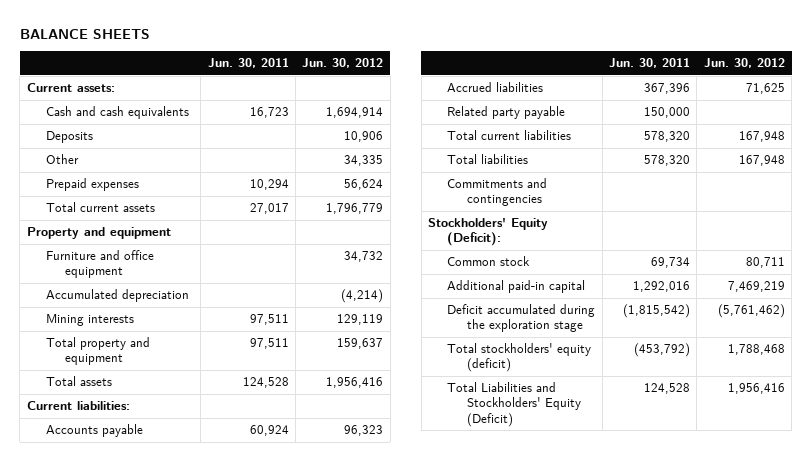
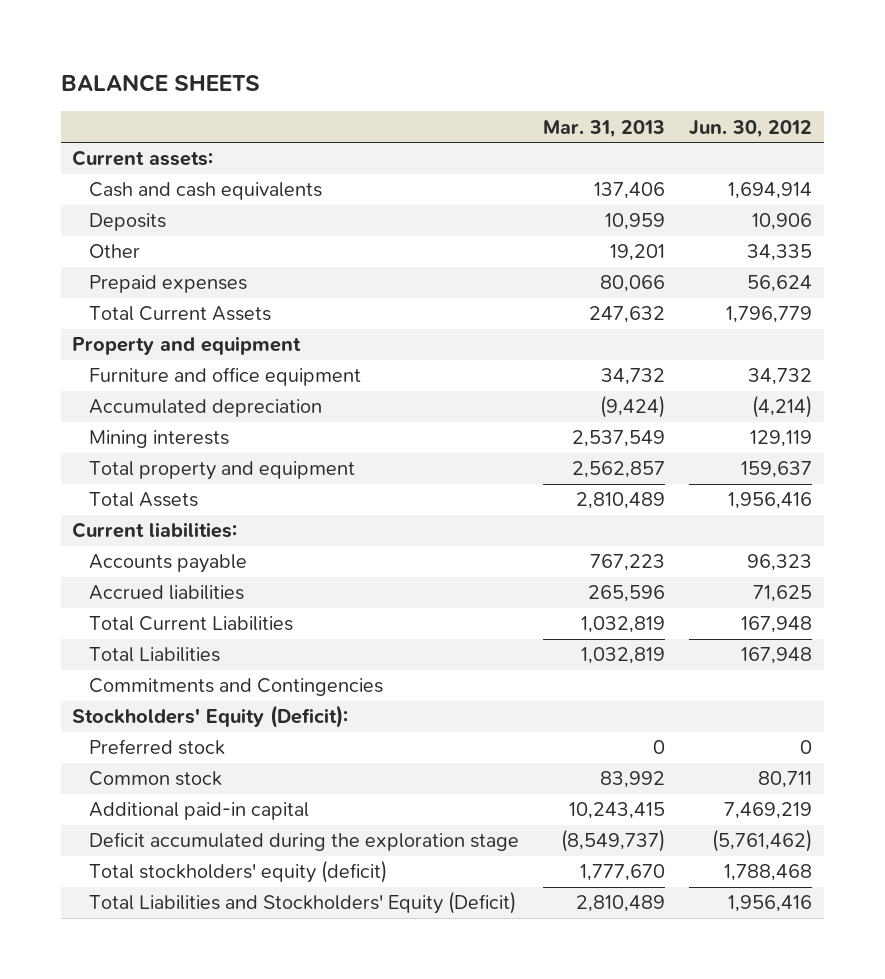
- | Jun. 30, 2011 | Jun. 30, 2012
+ | Mar. 31, 2013 | Jun. 30, 2012
- Total current assets | 27,017 | 1,796,779
+ Total Current Assets | 247,632 | 1,796,779
- Total assets | 124,528 | 1,956,416
+ Total Assets | 2,810,489 | 1,956,416
- Related party payable | 150,000 |
- Total current liabilities | 578,320 | 167,948
- Total liabilities | 578,320 | 167,948
- Commitments and contingencies
+ Total Current Liabilities | 1,032,819 | 167,948
+ Total Liabilities | 1,032,819 | 167,948
+ Commitments and Contingencies
+ Preferred stock | 0 | 0

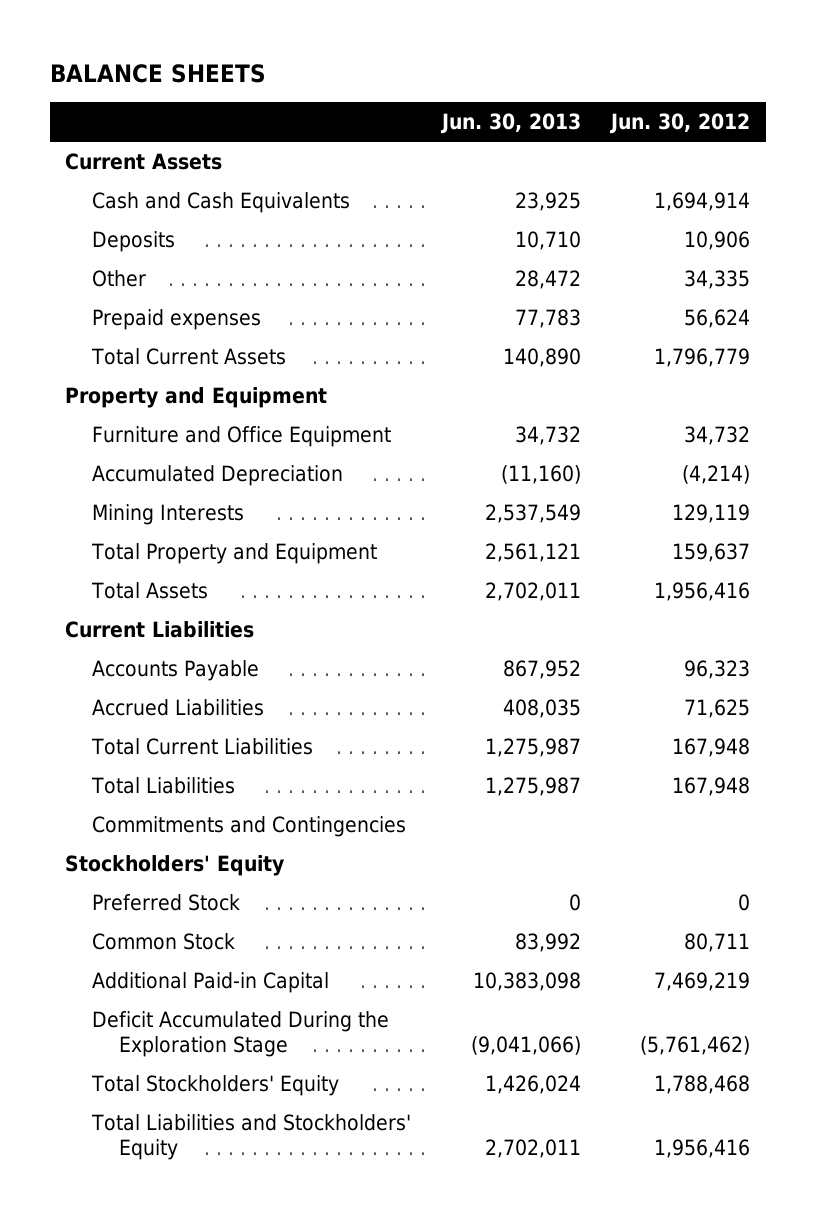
- | Mar. 31, 2013 | Jun. 30, 2012
+ | Jun. 30, 2013 | Jun. 30, 2012
- Current assets:
- Cash and cash equivalents | 137,406 | 1,694,914
+ Current Assets
+ Cash and Cash Equivalents | 23,925 | 1,694,914
- Property and equipment
- Furniture and office equipment | 34,732 | 34,732
- Accumulated depreciation | (9,424) | (4,214)
- Mining interests | 2,537,549 | 129,119
- Total property and equipment | 2,562,857 | 159,637
+ Property and Equipment
+ Furniture and Office Equipment | 34,732 | 34,732
+ Accumulated Depreciation | (11,160) | (4,214)
+ Mining Interests | 2,537,549 | 129,119
+ Total Property and Equipment | 2,561,121 | 159,637
- Current liabilities:
- Accounts payable | 767,223 | 96,323
- Accrued liabilities | 265,596 | 71,625
+ Current Liabilities
+ Accounts Payable | 867,952 | 96,323
+ Accrued Liabilities | 408,035 | 71,625
- Stockholders' Equity (Deficit):
- Preferred stock | 0 | 0
- Common stock | 83,992 | 80,711
- Additional paid-in capital | 10,243,415 | 7,469,219
- Deficit accumulated during the exploration stage | (8,549,737) | (5,761,462)
- Total stockholders' equity (deficit) | 1,777,670 | 1,788,468
- Total Liabilities and Stockholders' Equity (Deficit) | 2,810,489 | 1,956,416
+ Stockholders' Equity
+ Preferred Stock | 0 | 0
+ Common Stock | 83,992 | 80,711
+ Additional Paid-in Capital | 10,383,098 | 7,469,219
+ Deficit Accumulated During the Exploration Stage | (9,041,066) | (5,761,462)
+ Total Stockholders' Equity | 1,426,024 | 1,788,468
+ Total Liabilities and Stockholders' Equity | 2,702,011 | 1,956,416

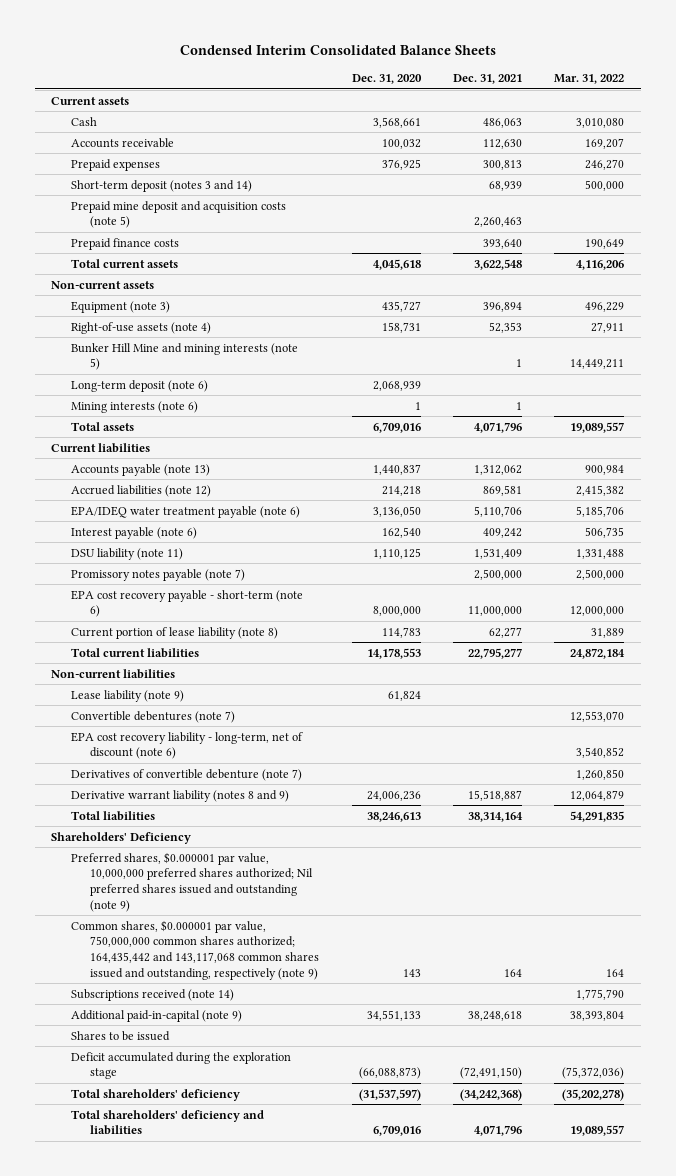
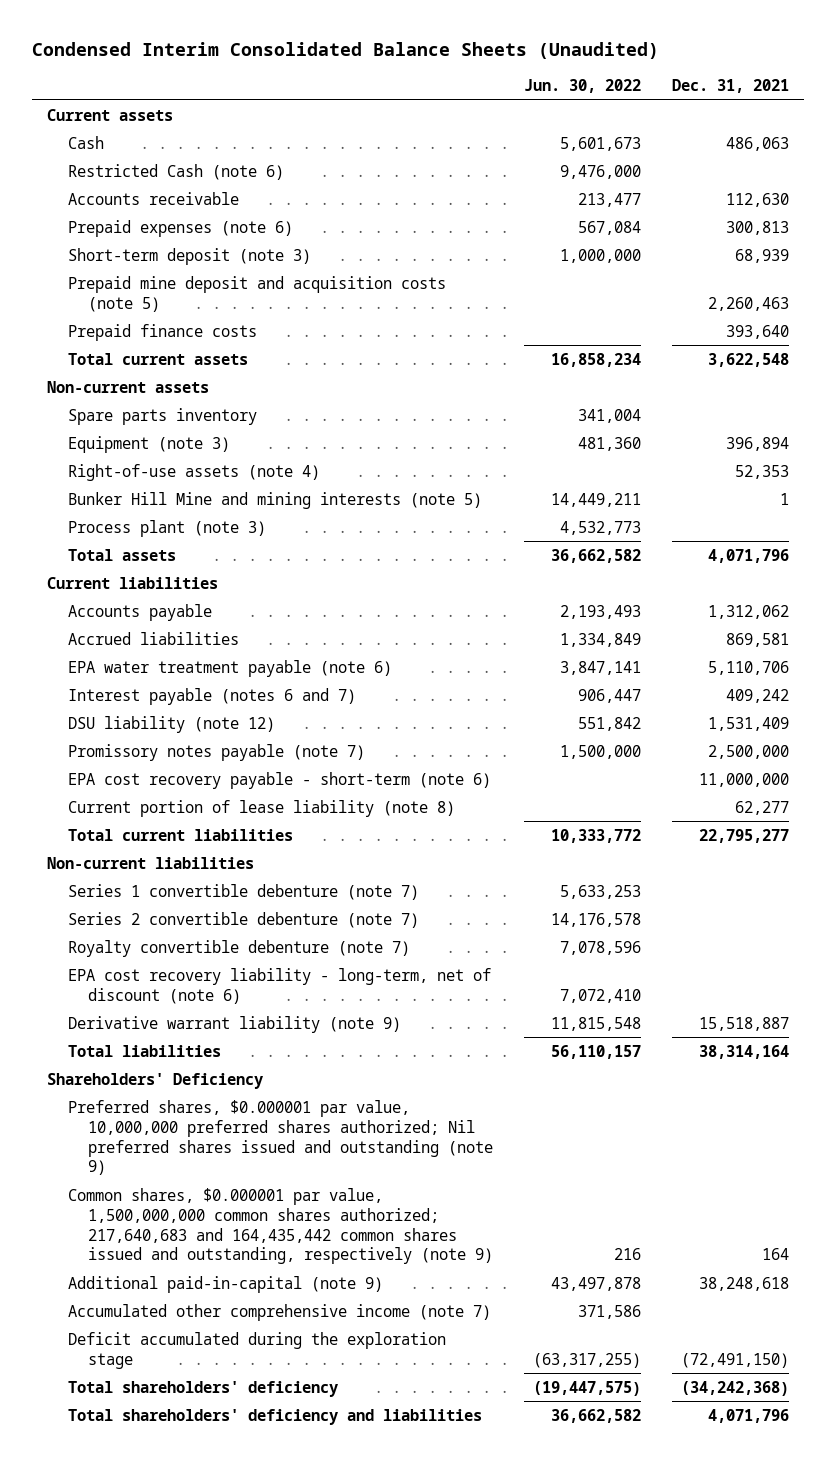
- Condensed Interim Consolidated Balance Sheets
+ Condensed Interim Consolidated Balance Sheets (Unaudited)
- | Dec. 31, 2020 | Dec. 31, 2021 | Mar. 31, 2022
+ | Jun. 30, 2022 | Dec. 31, 2021
+ Restricted Cash (note 6) | 9,476,000 |
- Prepaid expenses | 376,925 | 300,813 | 246,270
- Short-term deposit (notes 3 and 14) | | 68,939 | 500,000
+ Prepaid expenses (note 6) | 567,084 | 300,813
+ Short-term deposit (note 3) | 1,000,000 | 68,939
+ Spare parts inventory | 341,004 |
- Long-term deposit (note 6) | 2,068,939 | |
- Mining interests (note 6) | 1 | 1 |
+ Process plant (note 3) | 4,532,773 |
- Accounts payable (note 13) | 1,440,837 | 1,312,062 | 900,984
- Accrued liabilities (note 12) | 214,218 | 869,581 | 2,415,382
- EPA/IDEQ water treatment payable (note 6) | 3,136,050 | 5,110,706 | 5,185,706
- Interest payable (note 6) | 162,540 | 409,242 | 506,735
- DSU liability (note 11) | 1,110,125 | 1,531,409 | 1,331,488
+ Accounts payable | 2,193,493 | 1,312,062
+ Accrued liabilities | 1,334,849 | 869,581
+ EPA water treatment payable (note 6) | 3,847,141 | 5,110,706
+ Interest payable (notes 6 and 7) | 906,447 | 409,242
+ DSU liability (note 12) | 551,842 | 1,531,409
- Lease liability (note 9) | 61,824 | |
- Convertible debentures (note 7) | | | 12,553,070
+ Series 1 convertible debenture (note 7) | 5,633,253 |
+ Series 2 convertible debenture (note 7) | 14,176,578 |
+ Royalty convertible debenture (note 7) | 7,078,596 |
- Derivatives of convertible debenture (note 7) | | | 1,260,850
- Derivative warrant liability (notes 8 and 9) | 24,006,236 | 15,518,887 | 12,064,879
+ Derivative warrant liability (note 9) | 11,815,548 | 15,518,887
- Common shares, $0.000001 par value, 750,000,000 common shares authorized; 164,435,442 and 143,117,068 common shares issued and outstanding, respectively (note 9) | 143 | 164 | 164
- Subscriptions received (note 14) | | | 1,775,790
+ Common shares, $0.000001 par value, 1,500,000,000 common shares authorized; 217,640,683 and 164,435,442 common shares issued and outstanding, respectively (note 9) | 216 | 164
- Shares to be issued
+ Accumulated other comprehensive income (note 7) | 371,586 |

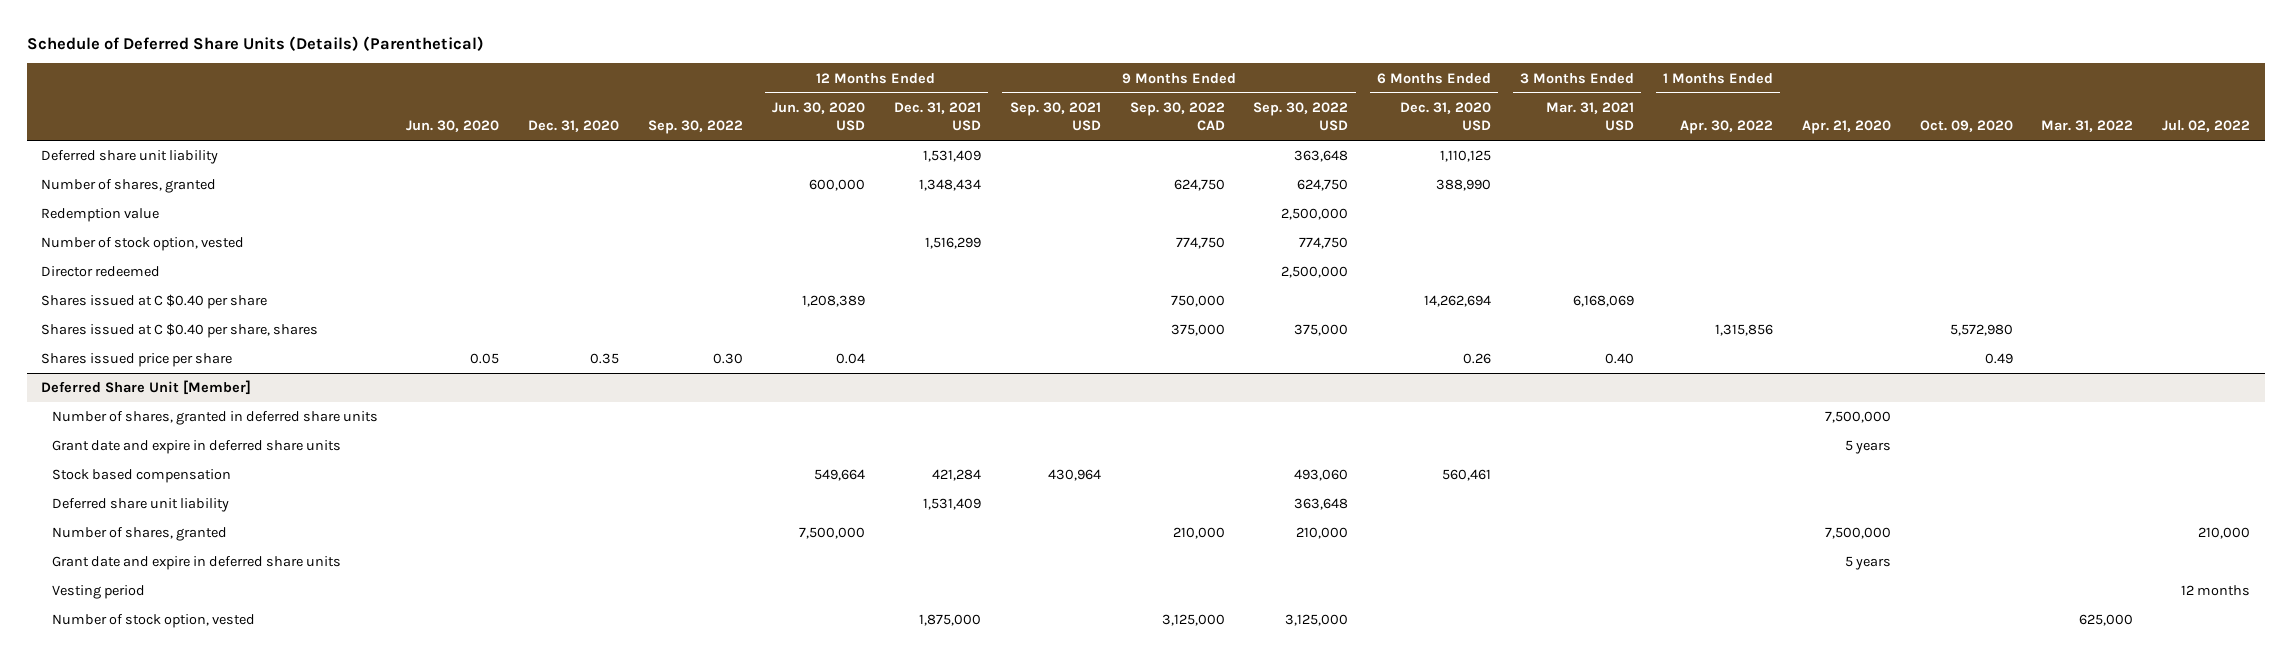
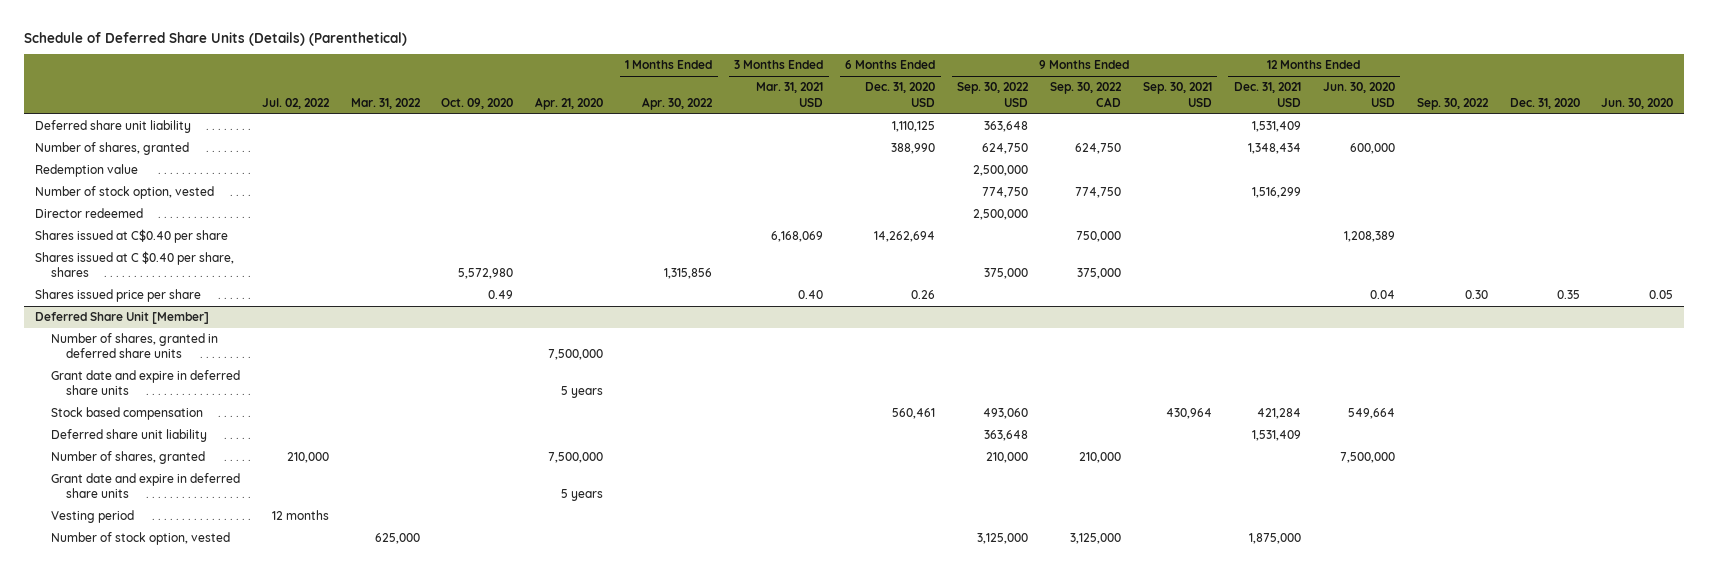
- | Jun. 30, 2020 | Dec. 31, 2020 | Sep. 30, 2022 | 12 Months Ended Jun. 30, 2020 USD | 12 Months Ended Dec. 31, 2021 USD | 9 Months Ended Sep. 30, 2021 USD | 9 Months Ended Sep. 30, 2022 CAD | 9 Months Ended Sep. 30, 2022 USD | 6 Months Ended Dec. 31, 2020 USD | 3 Months Ended Mar. 31, 2021 USD | 1 Months Ended Apr. 30, 2022 | Apr. 21, 2020 | Oct. 09, 2020 | Mar. 31, 2022 | Jul. 02, 2022
+ | Jul. 02, 2022 | Mar. 31, 2022 | Oct. 09, 2020 | Apr. 21, 2020 | 1 Months Ended Apr. 30, 2022 | 3 Months Ended Mar. 31, 2021 USD | 6 Months Ended Dec. 31, 2020 USD | 9 Months Ended Sep. 30, 2022 USD | 9 Months Ended Sep. 30, 2022 CAD | 9 Months Ended Sep. 30, 2021 USD | 12 Months Ended Dec. 31, 2021 USD | 12 Months Ended Jun. 30, 2020 USD | Sep. 30, 2022 | Dec. 31, 2020 | Jun. 30, 2020
- Shares issued at C $0.40 per share | | | | 1,208,389 | | | 750,000 | | 14,262,694 | 6,168,069 | | | | |
+ Shares issued at C$0.40 per share | | | | | | 6,168,069 | 14,262,694 | | 750,000 | | | 1,208,389 | | |

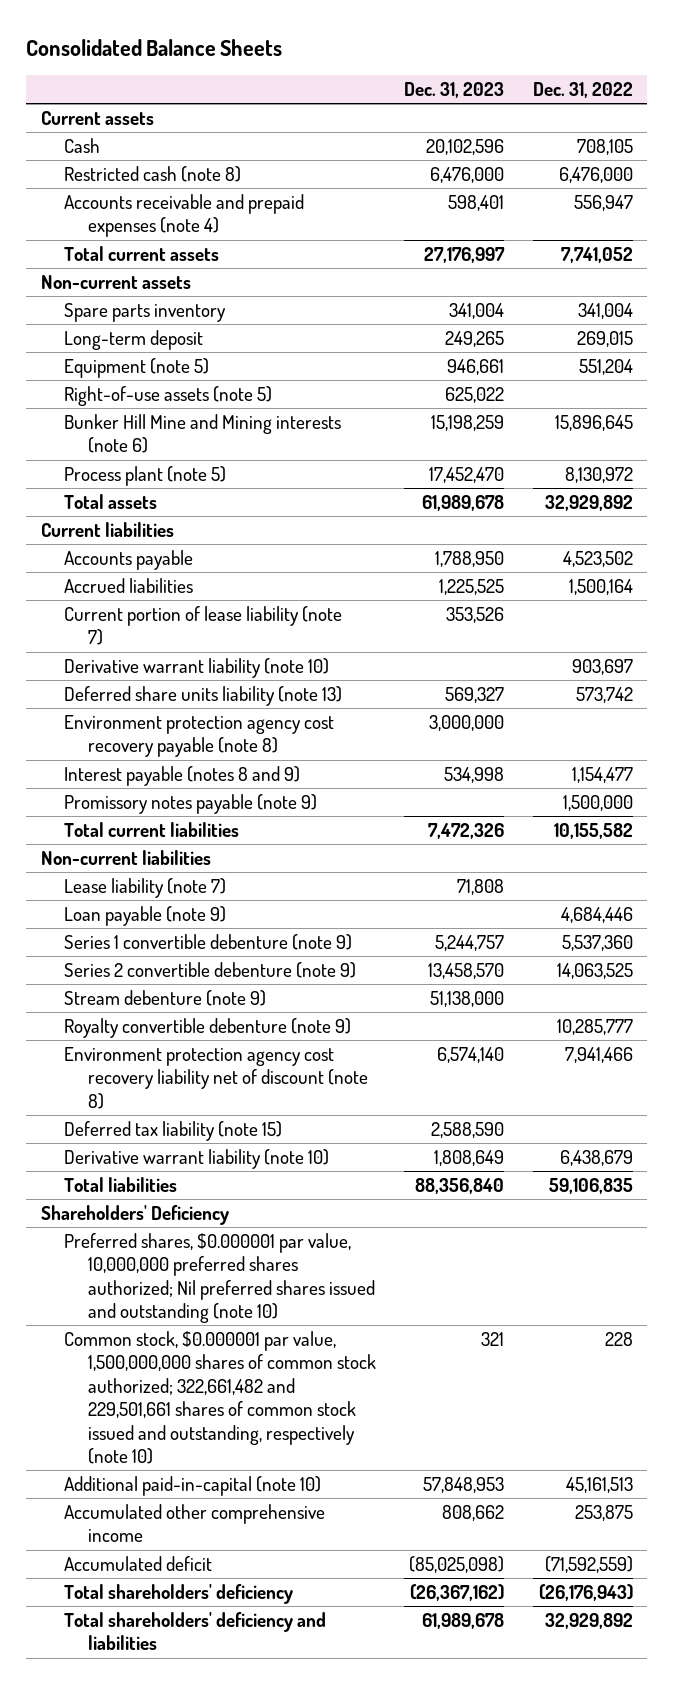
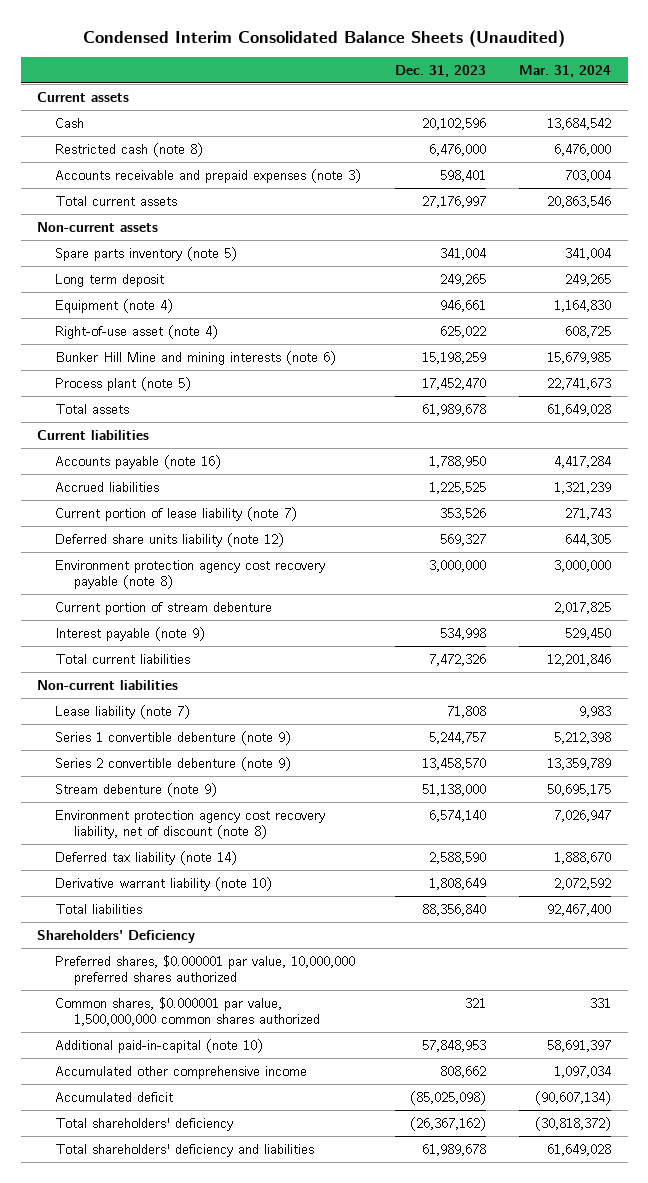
- Consolidated Balance Sheets
+ Condensed Interim Consolidated Balance Sheets (Unaudited)
- | Dec. 31, 2023 | Dec. 31, 2022
+ | Dec. 31, 2023 | Mar. 31, 2024
- Accounts receivable and prepaid expenses (note 4) | 598,401 | 556,947
+ Accounts receivable and prepaid expenses (note 3) | 598,401 | 703,004
- Spare parts inventory | 341,004 | 341,004
- Long-term deposit | 249,265 | 269,015
- Equipment (note 5) | 946,661 | 551,204
- Right-of-use assets (note 5) | 625,022 |
- Bunker Hill Mine and Mining interests (note 6) | 15,198,259 | 15,896,645
+ Spare parts inventory (note 5) | 341,004 | 341,004
+ Long term deposit | 249,265 | 249,265
+ Equipment (note 4) | 946,661 | 1,164,830
+ Right-of-use asset (note 4) | 625,022 | 608,725
+ Bunker Hill Mine and mining interests (note 6) | 15,198,259 | 15,679,985
- Accounts payable | 1,788,950 | 4,523,502
+ Accounts payable (note 16) | 1,788,950 | 4,417,284
- Derivative warrant liability (note 10) | | 903,697
- Deferred share units liability (note 13) | 569,327 | 573,742
+ Deferred share units liability (note 12) | 569,327 | 644,305
- Interest payable (notes 8 and 9) | 534,998 | 1,154,477
- Promissory notes payable (note 9) | | 1,500,000
+ Current portion of stream debenture | | 2,017,825
+ Interest payable (note 9) | 534,998 | 529,450
- Loan payable (note 9) | | 4,684,446
- Royalty convertible debenture (note 9) | | 10,285,777
- Environment protection agency cost recovery liability net of discount (note 8) | 6,574,140 | 7,941,466
- Deferred tax liability (note 15) | 2,588,590 |
+ Environment protection agency cost recovery liability, net of discount (note 8) | 6,574,140 | 7,026,947
+ Deferred tax liability (note 14) | 2,588,590 | 1,888,670
- Preferred shares, $0.000001 par value, 10,000,000 preferred shares authorized; Nil preferred shares issued and outstanding (note 10)
- Common stock, $0.000001 par value, 1,500,000,000 shares of common stock authorized; 322,661,482 and 229,501,661 shares of common stock issued and outstanding, respectively (note 10) | 321 | 228
+ Preferred shares, $0.000001 par value, 10,000,000 preferred shares authorized
+ Common shares, $0.000001 par value, 1,500,000,000 common shares authorized | 321 | 331

